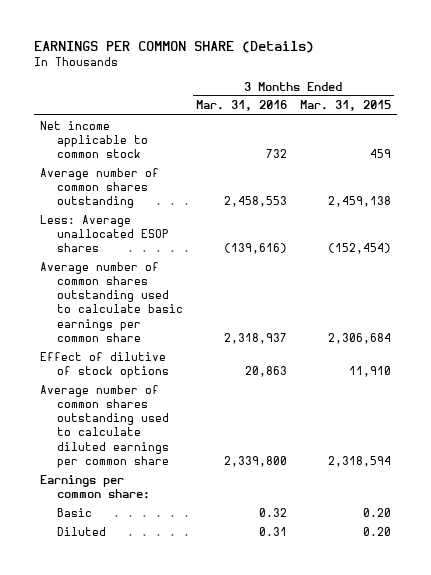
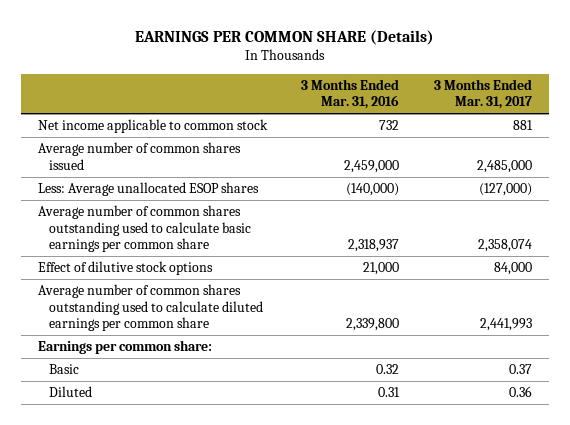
- | 3 Months Ended Mar. 31, 2016 | 3 Months Ended Mar. 31, 2015
+ | 3 Months Ended Mar. 31, 2016 | 3 Months Ended Mar. 31, 2017
- Average number of common shares outstanding | 2,458,553 | 2,459,138
- Less: Average unallocated ESOP shares | (139,616) | (152,454)
+ Average number of common shares issued | 2,459,000 | 2,485,000
+ Less: Average unallocated ESOP shares | (140,000) | (127,000)
- Effect of dilutive of stock options | 20,863 | 11,910
+ Effect of dilutive stock options | 21,000 | 84,000

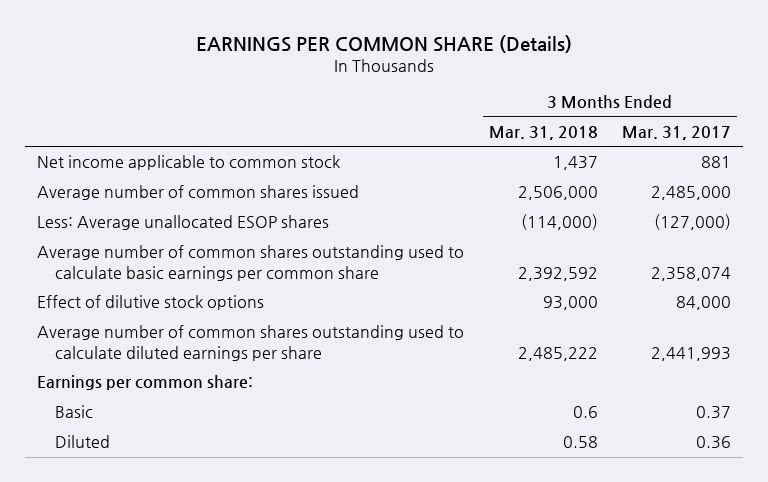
- | 3 Months Ended Mar. 31, 2016 | 3 Months Ended Mar. 31, 2017
+ | 3 Months Ended Mar. 31, 2018 | 3 Months Ended Mar. 31, 2017
- Average number of common shares outstanding used to calculate diluted earnings per common share | 2,339,800 | 2,441,993
+ Average number of common shares outstanding used to calculate diluted earnings per share | 2,485,222 | 2,441,993

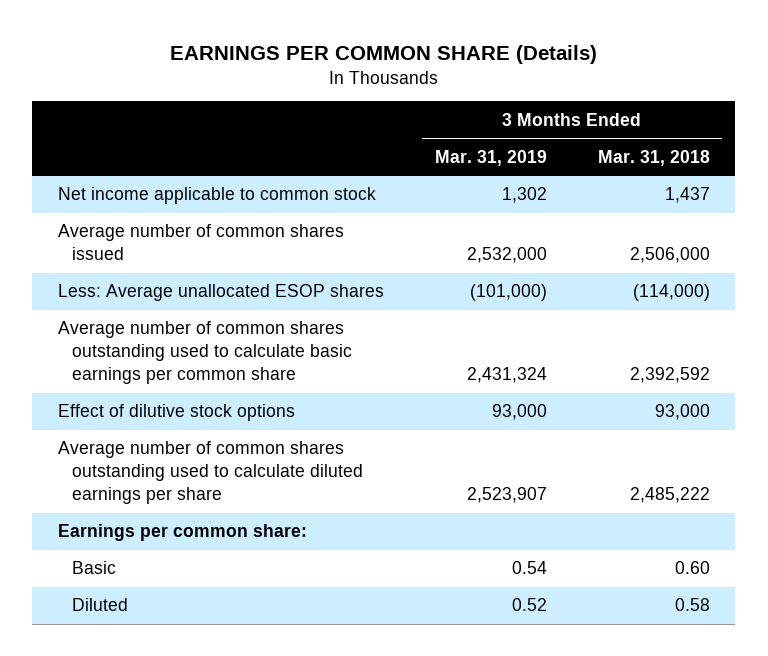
- | 3 Months Ended Mar. 31, 2018 | 3 Months Ended Mar. 31, 2017
+ | 3 Months Ended Mar. 31, 2019 | 3 Months Ended Mar. 31, 2018
- Basic | 0.6 | 0.37
+ Basic | 0.54 | 0.60

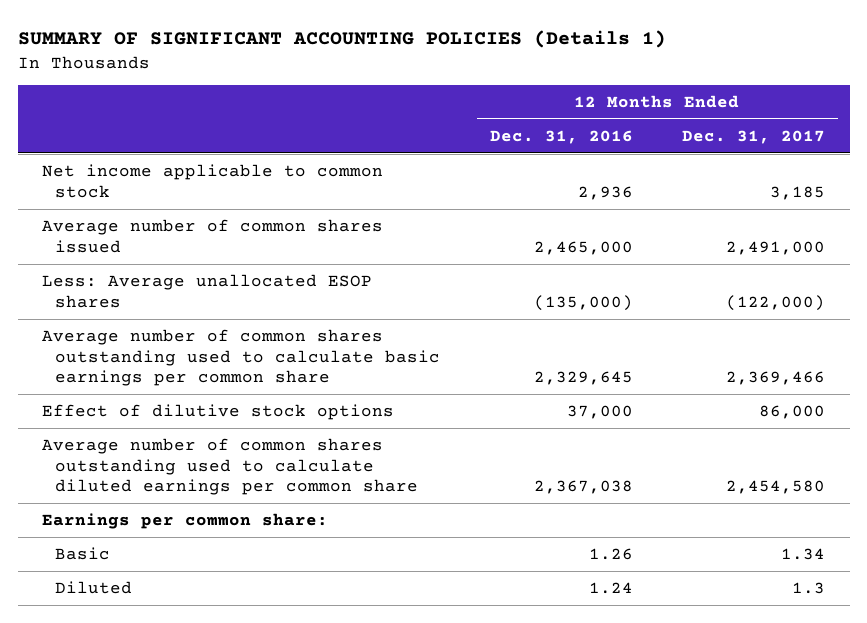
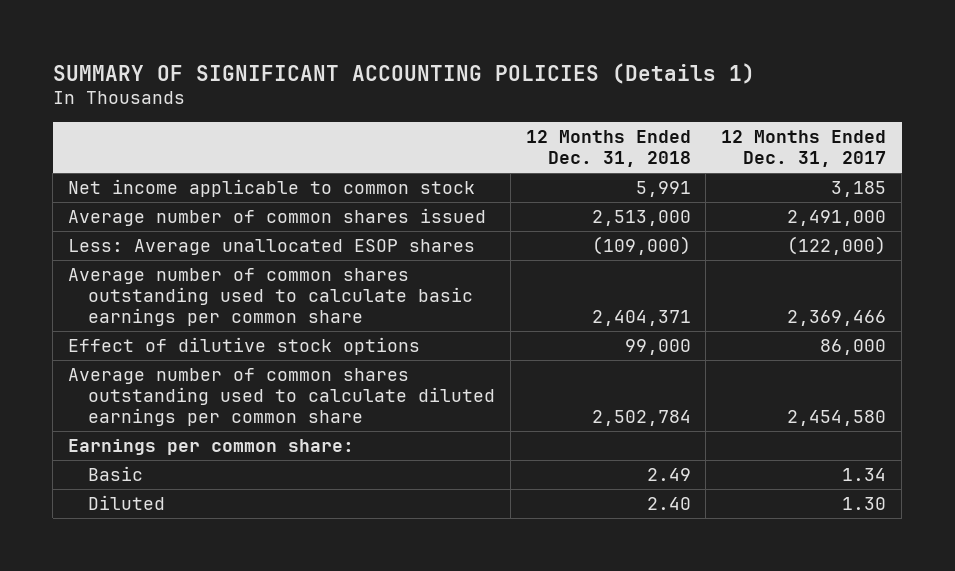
- | 12 Months Ended Dec. 31, 2016 | 12 Months Ended Dec. 31, 2017
+ | 12 Months Ended Dec. 31, 2018 | 12 Months Ended Dec. 31, 2017
- Diluted | 1.24 | 1.3
+ Diluted | 2.40 | 1.30

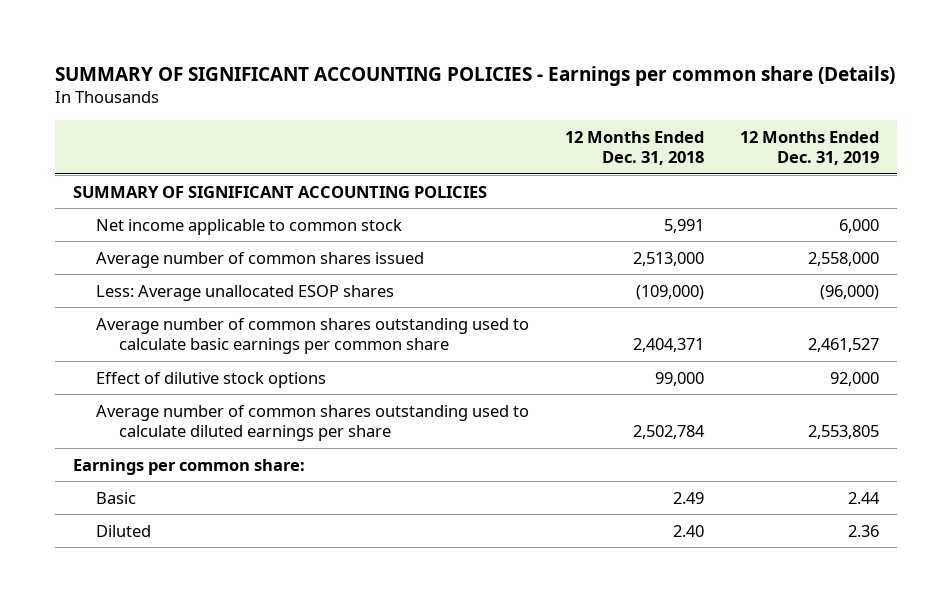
- SUMMARY OF SIGNIFICANT ACCOUNTING POLICIES (Details 1)
+ SUMMARY OF SIGNIFICANT ACCOUNTING POLICIES - Earnings per common share (Details)
- | 12 Months Ended Dec. 31, 2018 | 12 Months Ended Dec. 31, 2017
+ | 12 Months Ended Dec. 31, 2018 | 12 Months Ended Dec. 31, 2019
+ SUMMARY OF SIGNIFICANT ACCOUNTING POLICIES
- Average number of common shares outstanding used to calculate diluted earnings per common share | 2,502,784 | 2,454,580
+ Average number of common shares outstanding used to calculate diluted earnings per share | 2,502,784 | 2,553,805

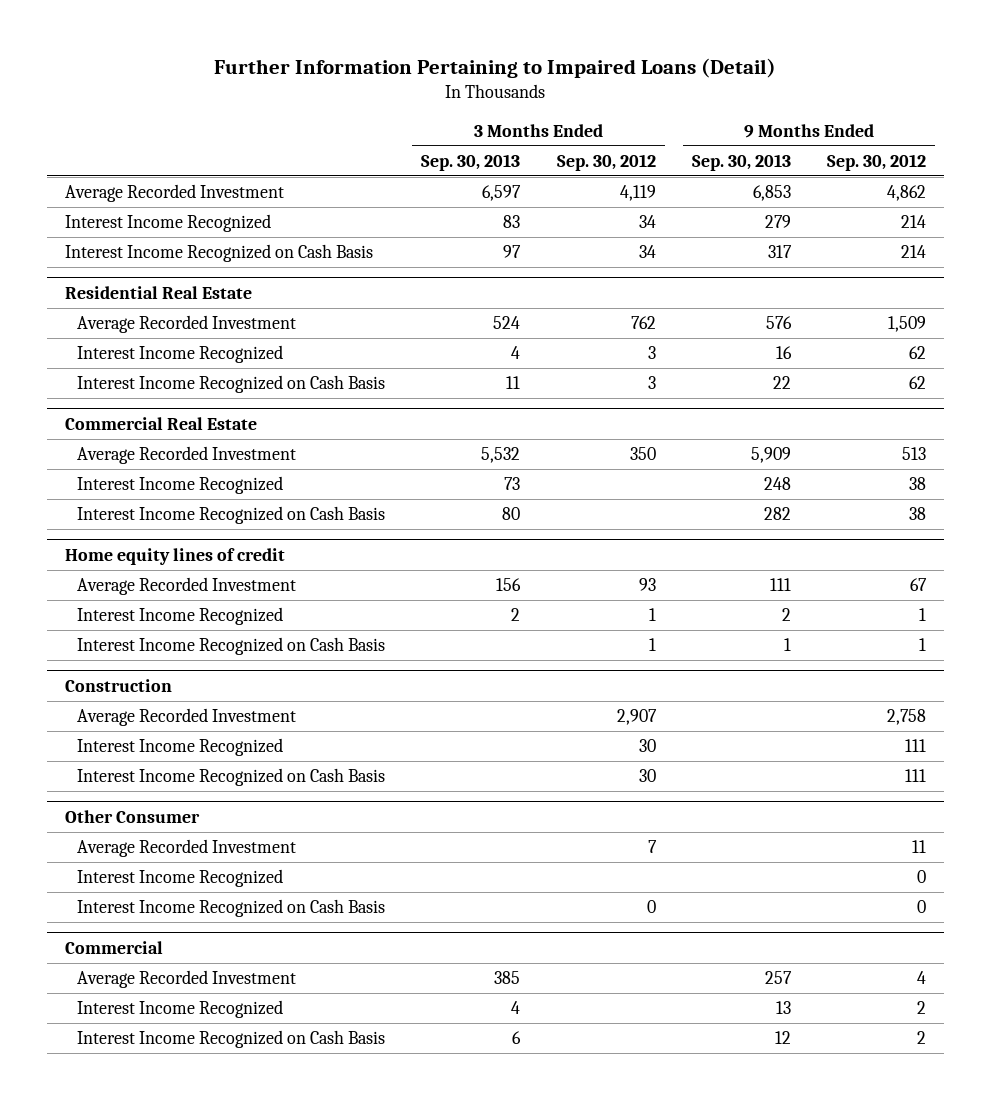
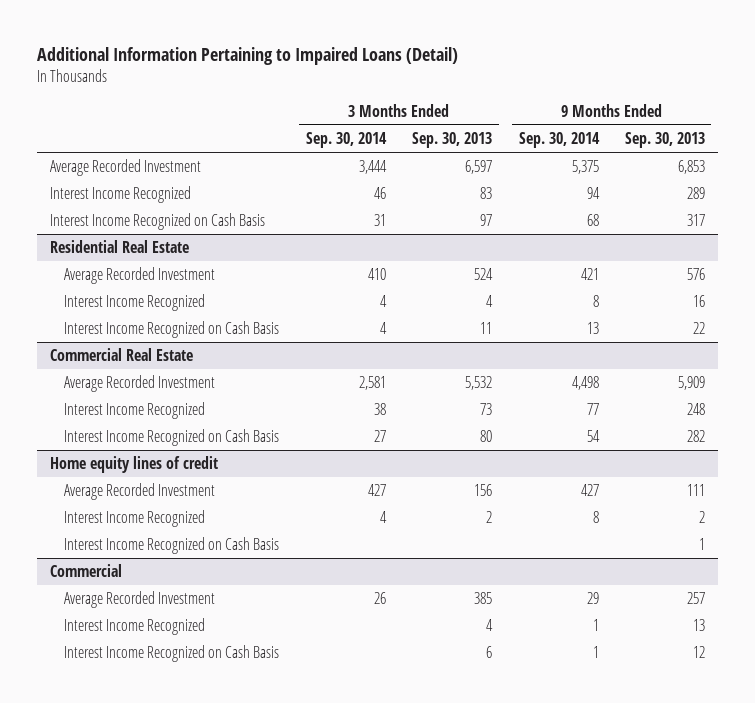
- Further Information Pertaining to Impaired Loans (Detail)
+ Additional Information Pertaining to Impaired Loans (Detail)
- | 3 Months Ended Sep. 30, 2013 | 3 Months Ended Sep. 30, 2012 | 9 Months Ended Sep. 30, 2013 | 9 Months Ended Sep. 30, 2012
+ | 3 Months Ended Sep. 30, 2014 | 3 Months Ended Sep. 30, 2013 | 9 Months Ended Sep. 30, 2014 | 9 Months Ended Sep. 30, 2013
- Interest Income Recognized | 83 | 34 | 279 | 214
+ Interest Income Recognized | 46 | 83 | 94 | 289
- Construction
- Average Recorded Investment | | 2,907 | | 2,758
- Interest Income Recognized | | 30 | | 111
- Interest Income Recognized on Cash Basis | | 30 | | 111
- Other Consumer
- Average Recorded Investment | | 7 | | 11
- Interest Income Recognized | | | | 0
- Interest Income Recognized on Cash Basis | | 0 | | 0

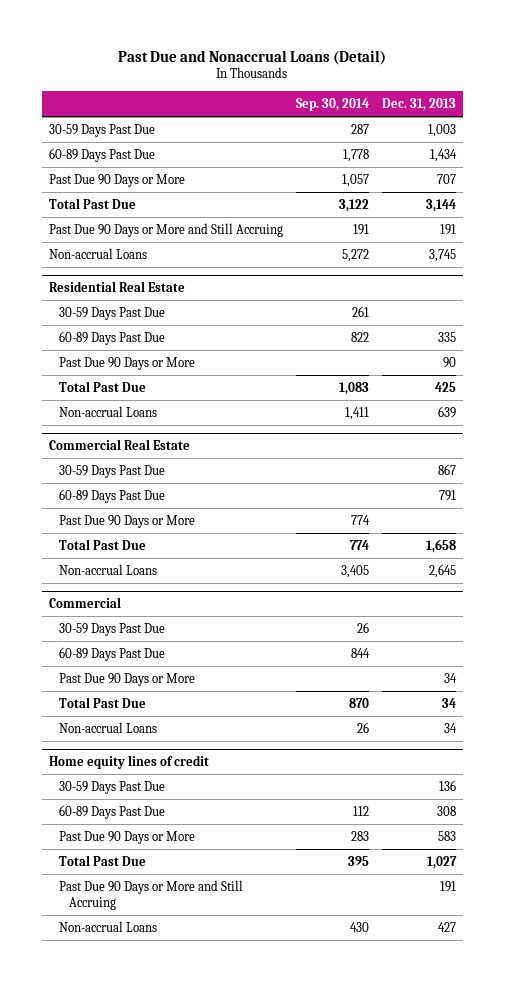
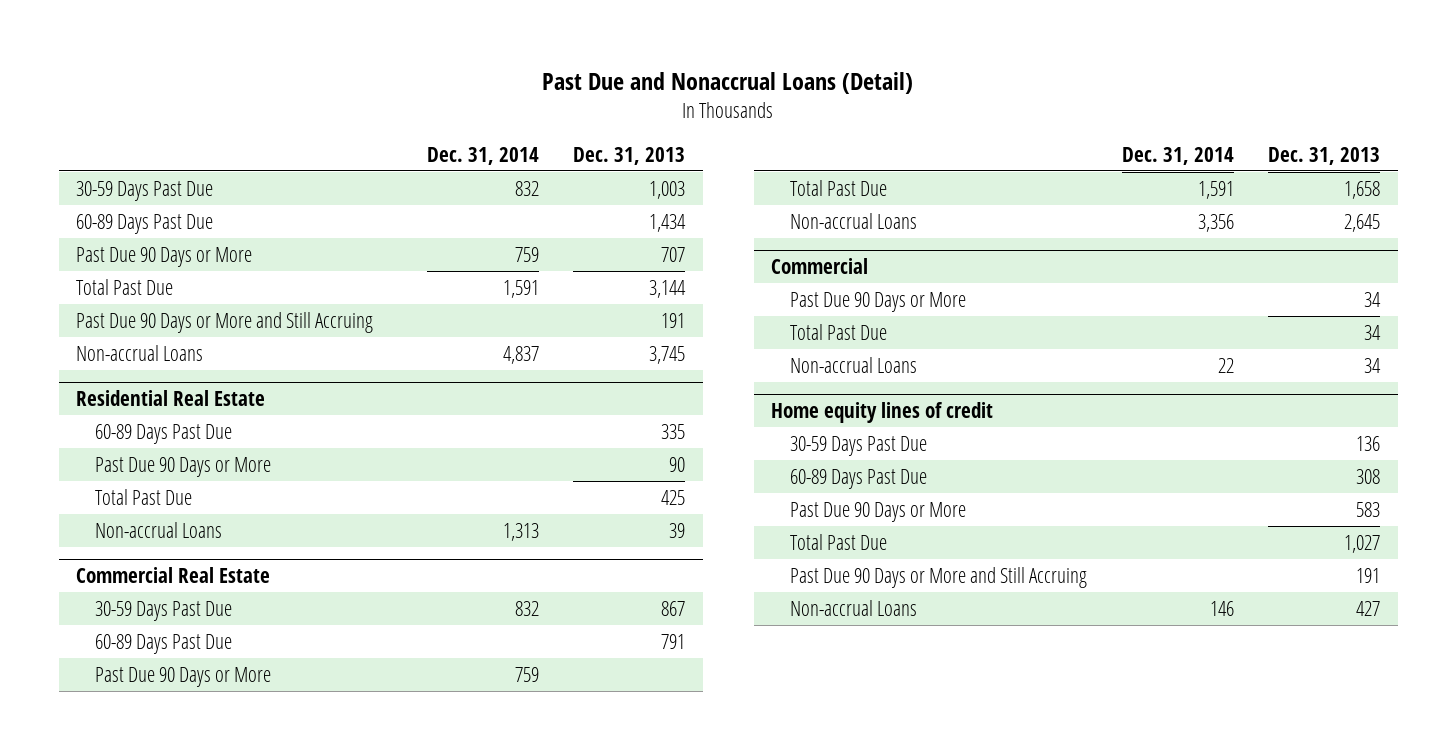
- | Sep. 30, 2014 | Dec. 31, 2013
+ | Dec. 31, 2014 | Dec. 31, 2013
@ Residential Real Estate
- 30-59 Days Past Due | 261 |
- Non-accrual Loans | 1,411 | 639
+ Non-accrual Loans | 1,313 | 39
@ Commercial
- 30-59 Days Past Due | 26 |
- 60-89 Days Past Due | 844 |

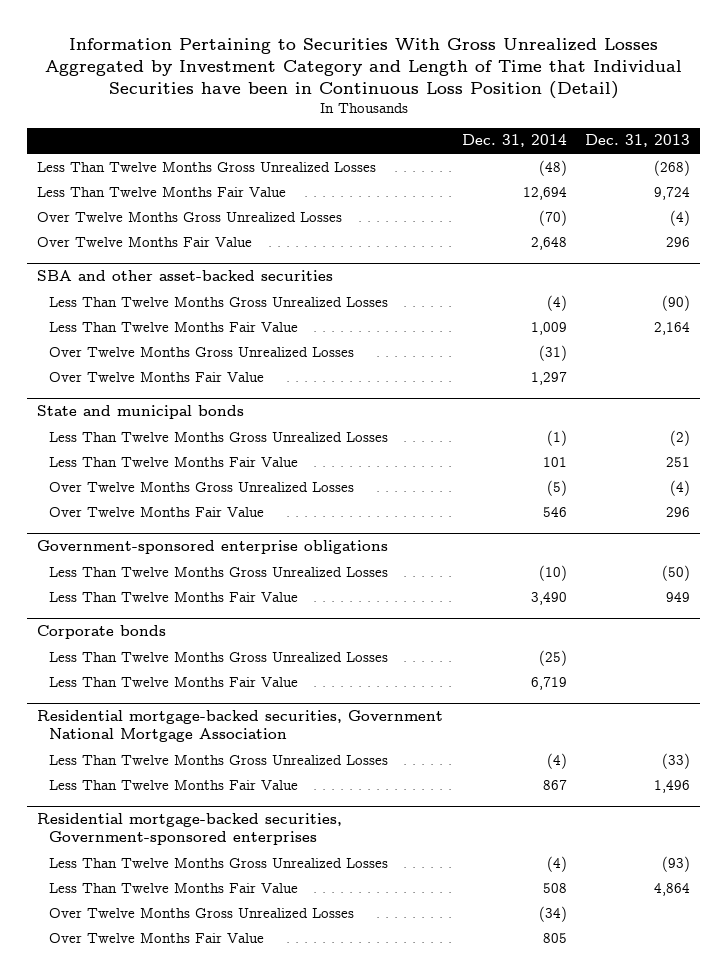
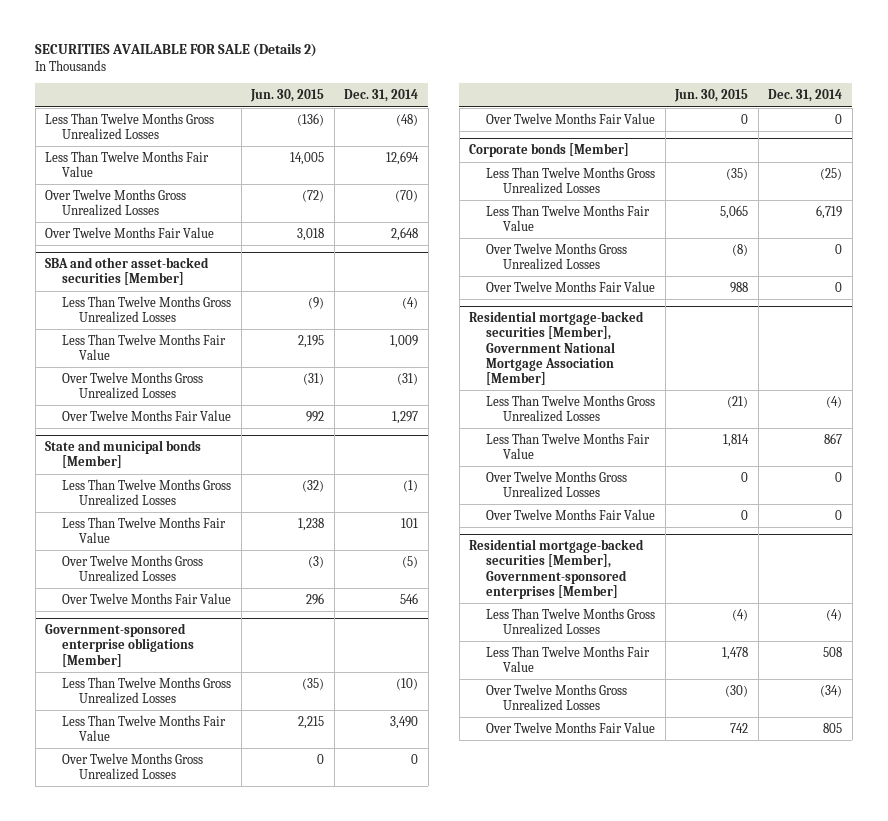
- Information Pertaining to Securities With Gross Unrealized Losses Aggregated by Investment Category and Length of Time that Individual Securities have been in Continuous Loss Position (Detail)
+ SECURITIES AVAILABLE FOR SALE (Details 2)
- | Dec. 31, 2014 | Dec. 31, 2013
+ | Jun. 30, 2015 | Dec. 31, 2014
- SBA and other asset-backed securities
+ SBA and other asset-backed securities [Member]
- State and municipal bonds
+ State and municipal bonds [Member]
- Government-sponsored enterprise obligations
+ Government-sponsored enterprise obligations [Member]
- Corporate bonds
+ Over Twelve Months Gross Unrealized Losses | 0 | 0
+ Over Twelve Months Fair Value | 0 | 0
+ Corporate bonds [Member]
- Residential mortgage-backed securities, Government National Mortgage Association
+ Over Twelve Months Gross Unrealized Losses | (8) | 0
+ Over Twelve Months Fair Value | 988 | 0
+ Residential mortgage-backed securities [Member], Government National Mortgage Association [Member]
- Residential mortgage-backed securities, Government-sponsored enterprises
+ Over Twelve Months Gross Unrealized Losses | 0 | 0
+ Over Twelve Months Fair Value | 0 | 0
+ Residential mortgage-backed securities [Member], Government-sponsored enterprises [Member]

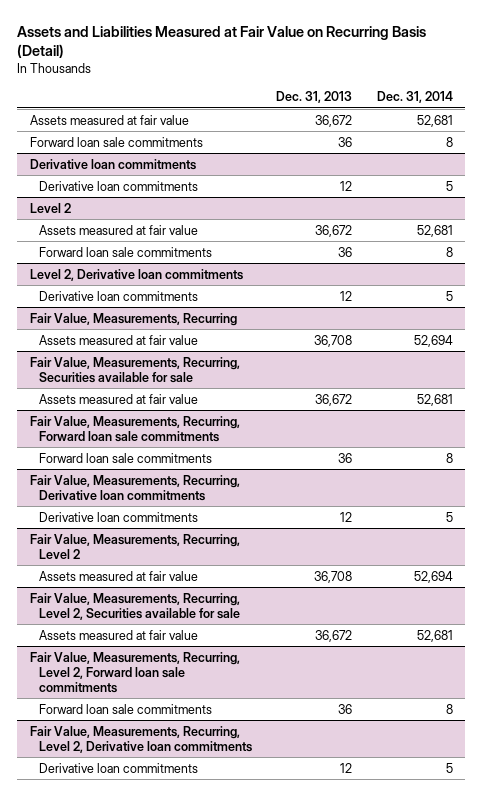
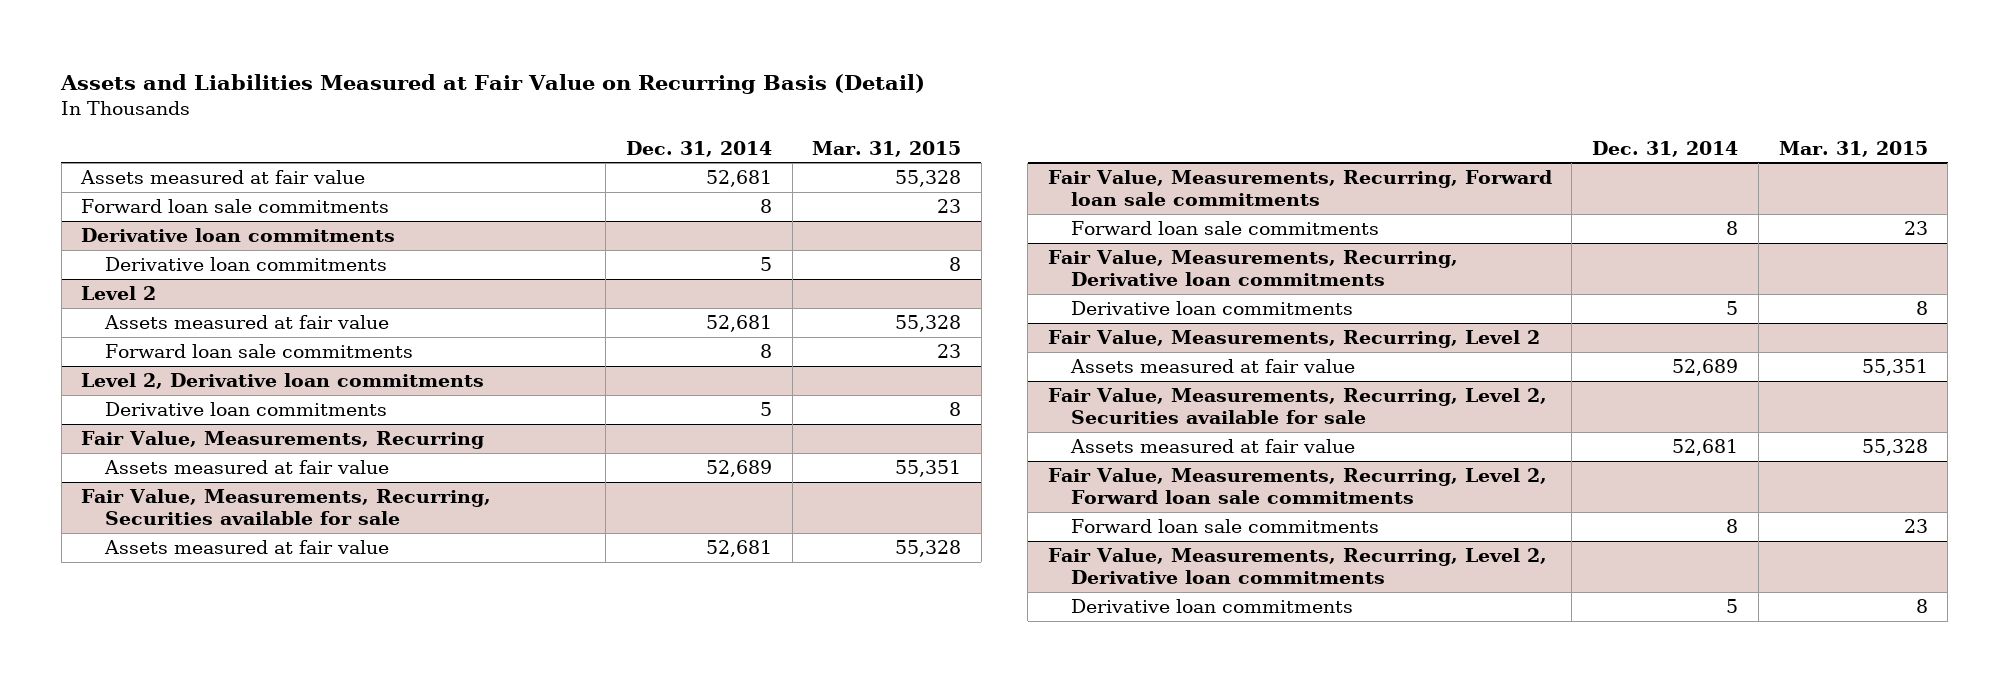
- | Dec. 31, 2013 | Dec. 31, 2014
+ | Dec. 31, 2014 | Mar. 31, 2015
@ Fair Value, Measurements, Recurring
- Assets measured at fair value | 36,708 | 52,694
+ Assets measured at fair value | 52,689 | 55,351
@ Fair Value, Measurements, Recurring, Level 2
- Assets measured at fair value | 36,708 | 52,694
+ Assets measured at fair value | 52,689 | 55,351

